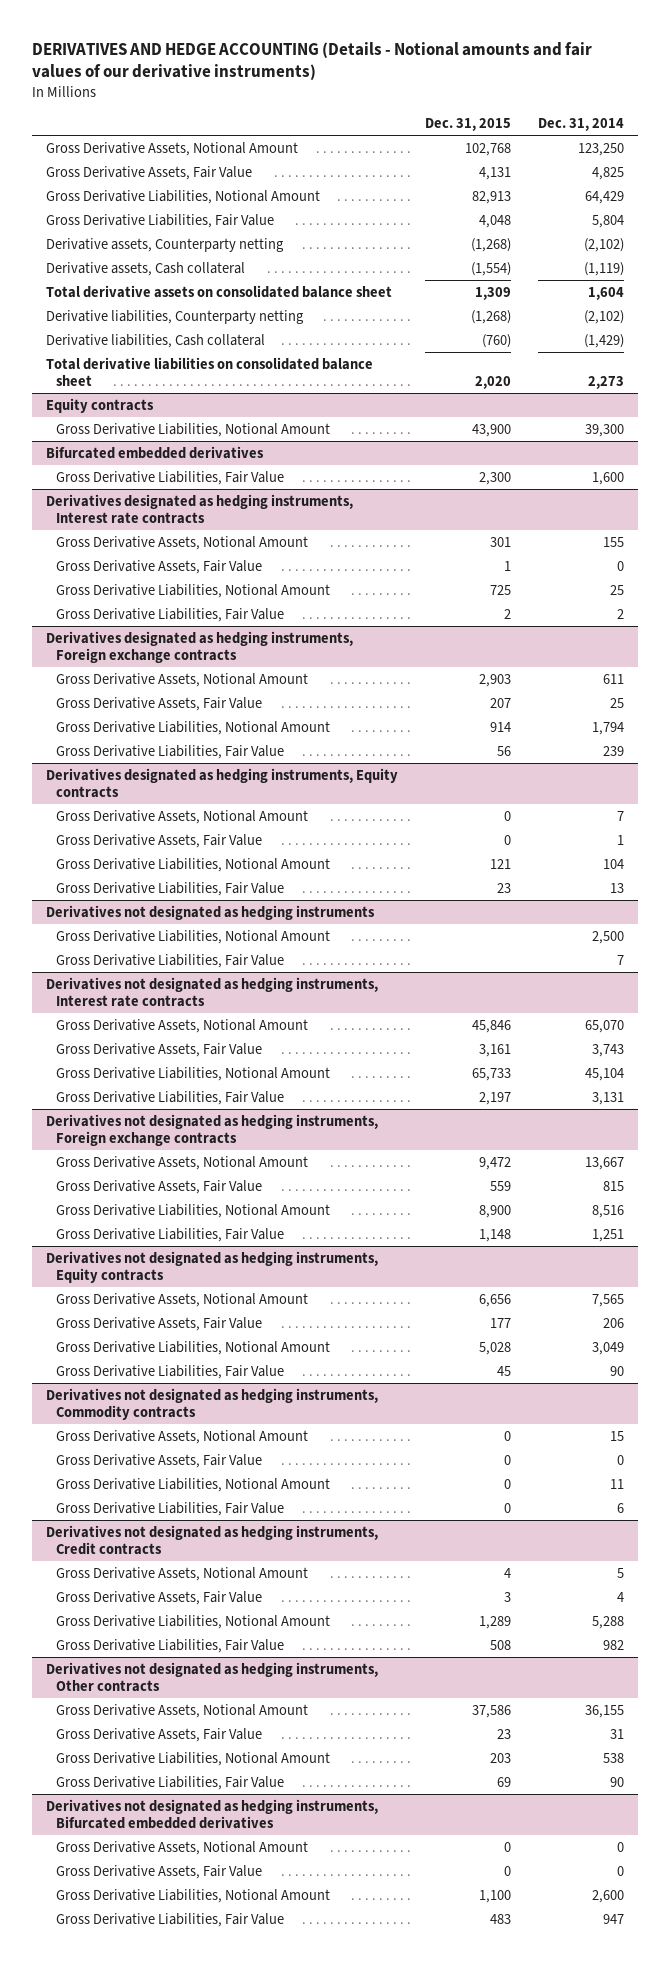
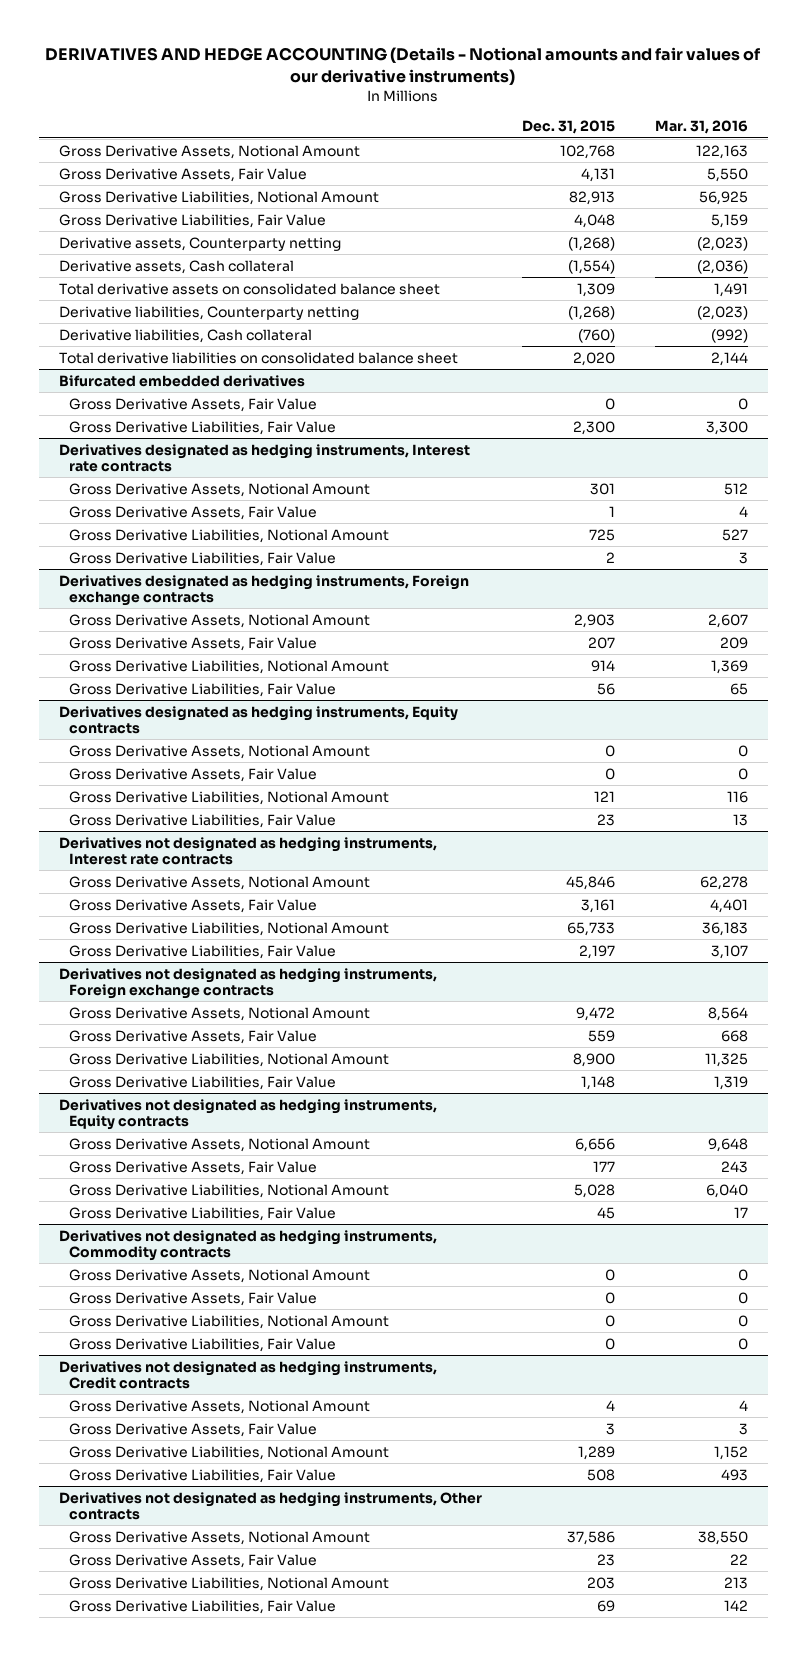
- | Dec. 31, 2015 | Dec. 31, 2014
+ | Dec. 31, 2015 | Mar. 31, 2016
- Equity contracts
- Gross Derivative Liabilities, Notional Amount | 43,900 | 39,300
@ Bifurcated embedded derivatives
+ Gross Derivative Assets, Fair Value | 0 | 0
- Derivatives not designated as hedging instruments
- Gross Derivative Liabilities, Notional Amount | | 2,500
- Gross Derivative Liabilities, Fair Value | | 7
- Derivatives not designated as hedging instruments, Bifurcated embedded derivatives
- Gross Derivative Assets, Notional Amount | 0 | 0
- Gross Derivative Assets, Fair Value | 0 | 0
- Gross Derivative Liabilities, Notional Amount | 1,100 | 2,600
- Gross Derivative Liabilities, Fair Value | 483 | 947

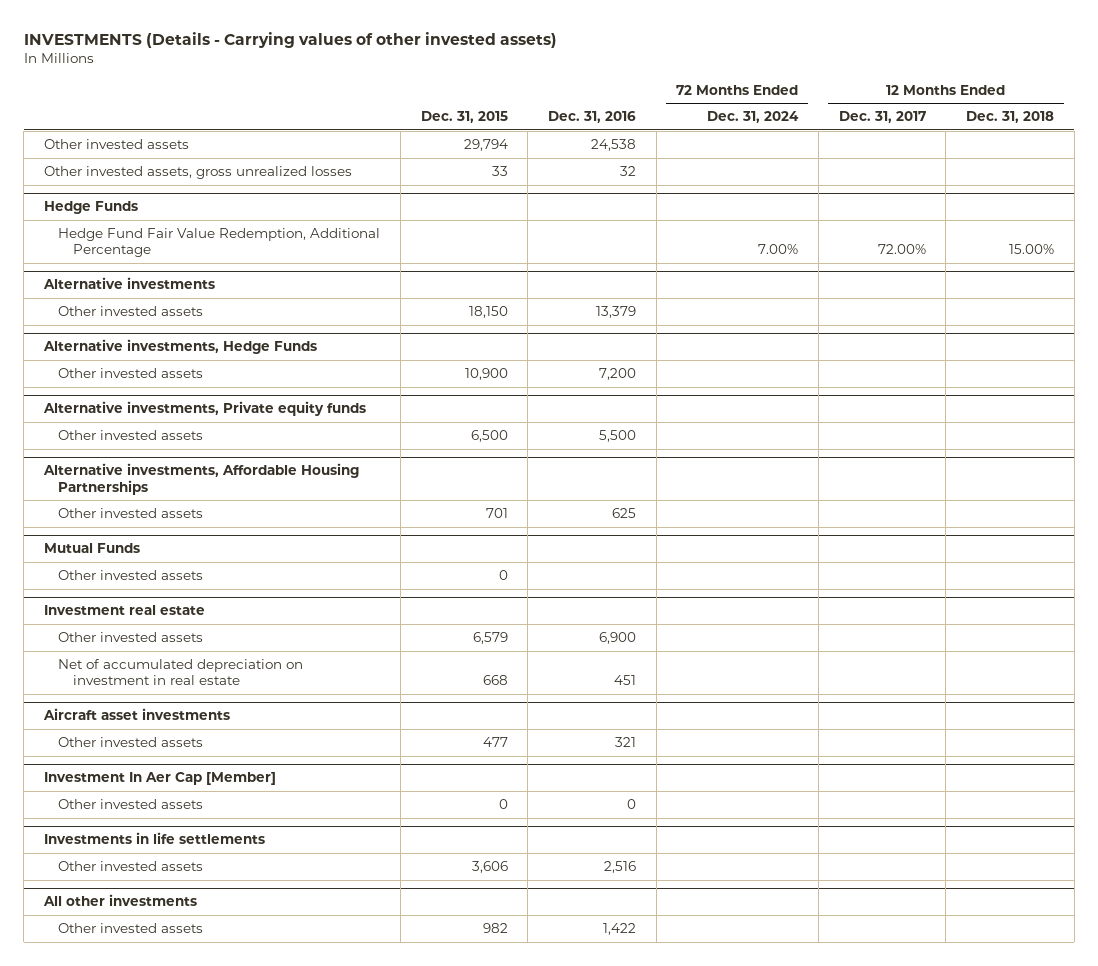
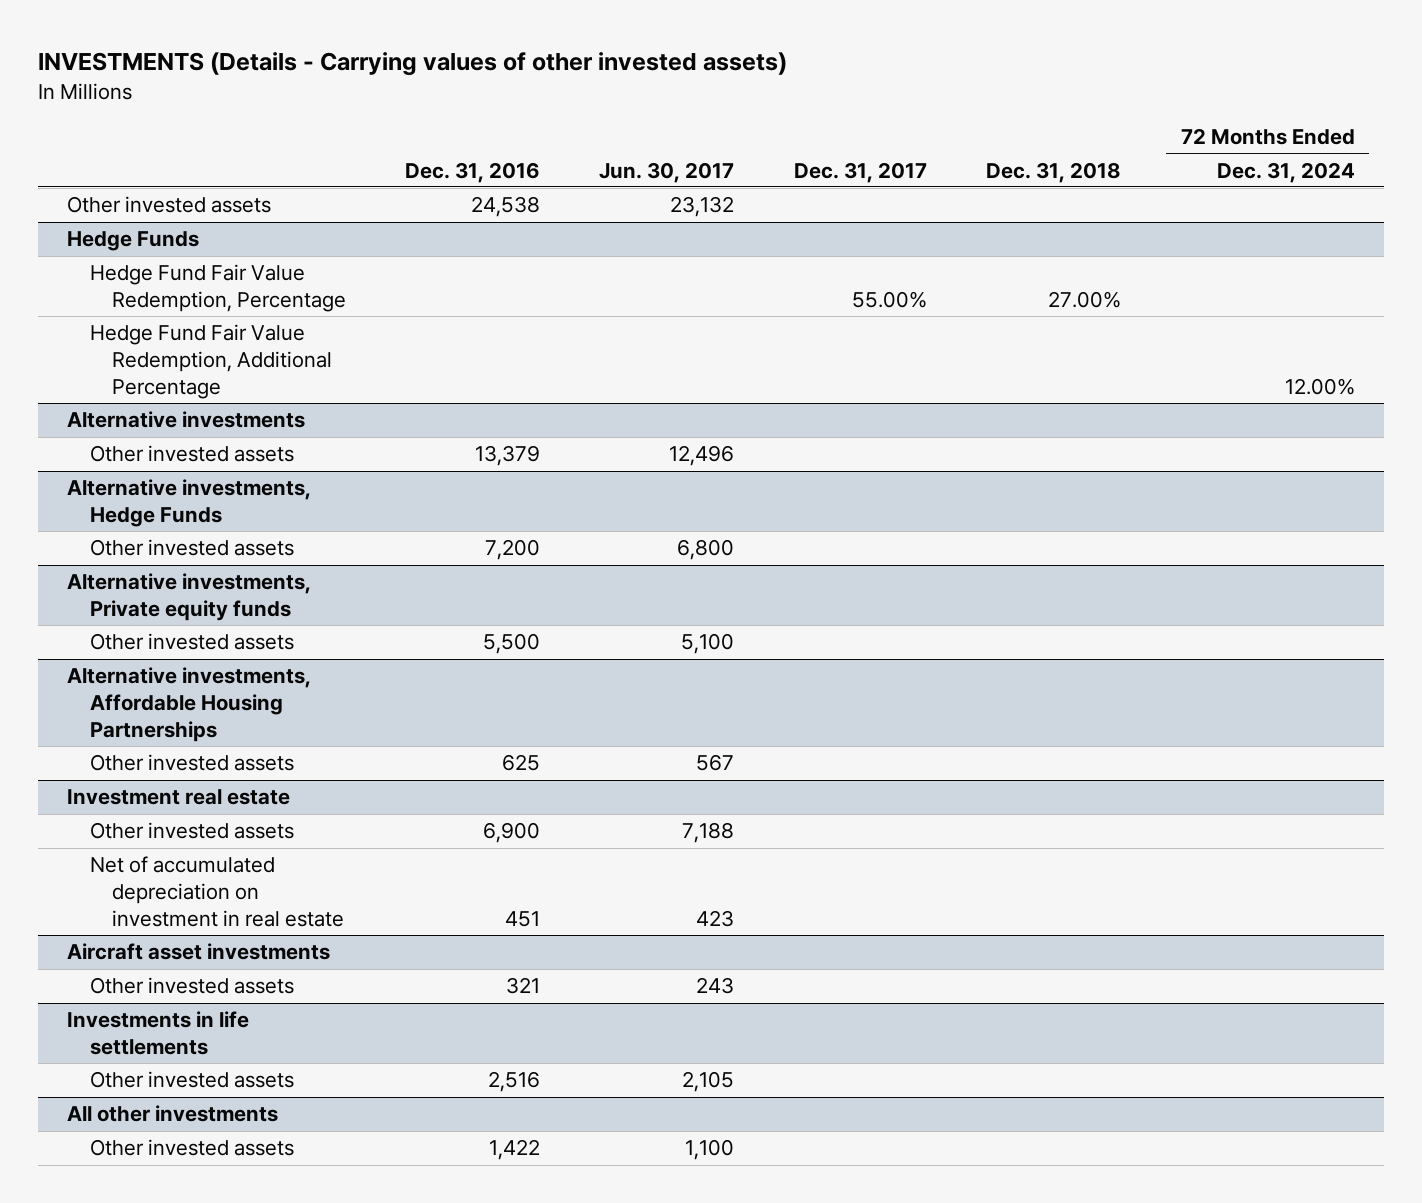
- | Dec. 31, 2015 | Dec. 31, 2016 | 72 Months Ended Dec. 31, 2024 | 12 Months Ended Dec. 31, 2017 | 12 Months Ended Dec. 31, 2018
+ | Dec. 31, 2016 | Jun. 30, 2017 | Dec. 31, 2017 | Dec. 31, 2018 | 72 Months Ended Dec. 31, 2024
- Other invested assets, gross unrealized losses | 33 | 32 | | |
@ Hedge Funds
- Hedge Fund Fair Value Redemption, Additional Percentage | | | 7.00% | 72.00% | 15.00%
+ Hedge Fund Fair Value Redemption, Percentage | | | 55.00% | 27.00% |
+ Hedge Fund Fair Value Redemption, Additional Percentage | | | | | 12.00%
- Mutual Funds
- Other invested assets | 0 | | | |
- Investment In Aer Cap [Member]
- Other invested assets | 0 | 0 | | |

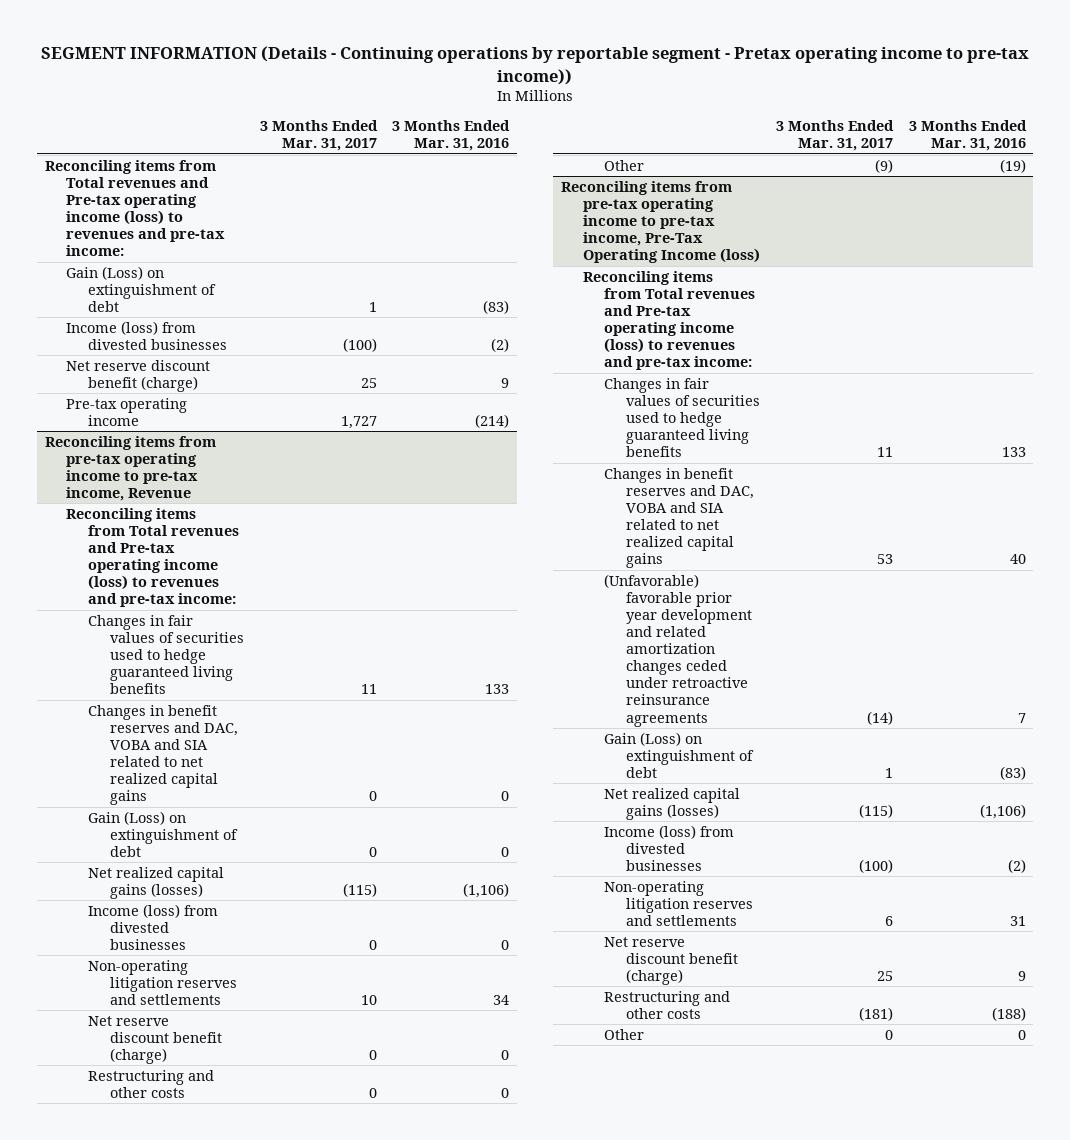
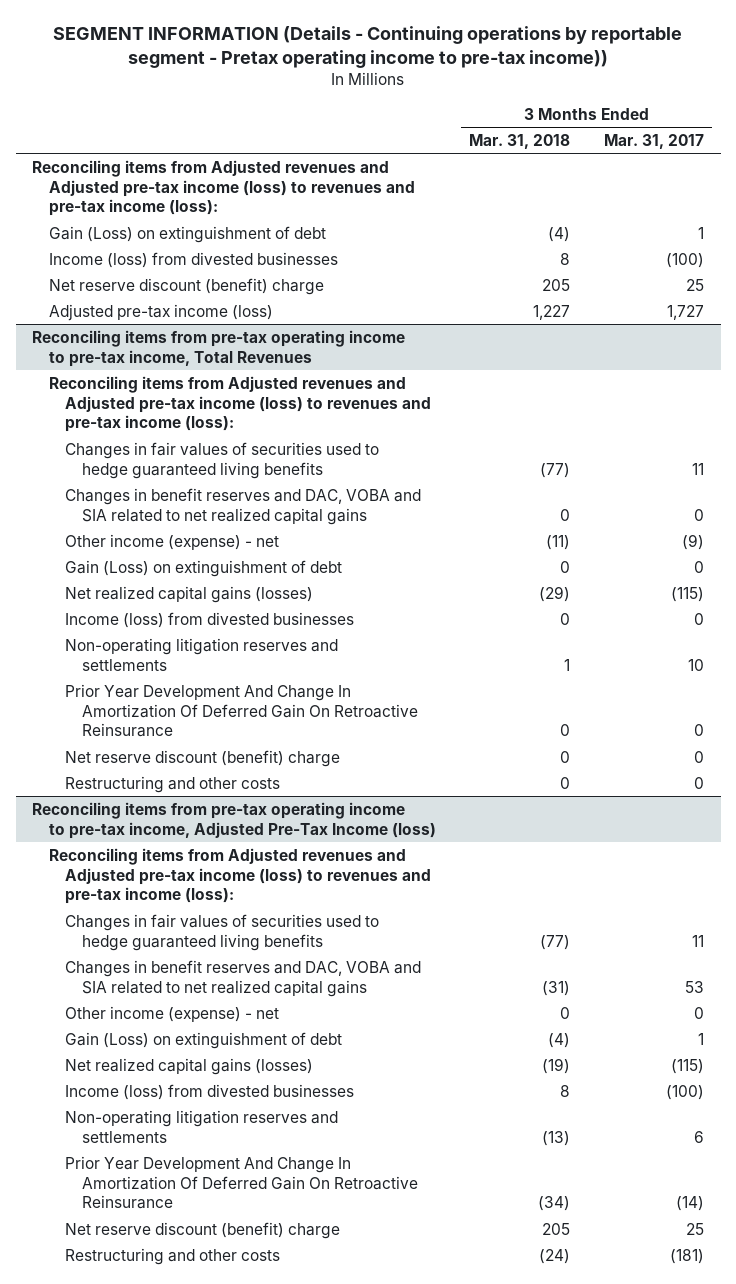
- | 3 Months Ended Mar. 31, 2017 | 3 Months Ended Mar. 31, 2016
+ | 3 Months Ended Mar. 31, 2018 | 3 Months Ended Mar. 31, 2017
- Reconciling items from Total revenues and Pre-tax operating income (loss) to revenues and pre-tax income:
+ Reconciling items from Adjusted revenues and Adjusted pre-tax income (loss) to revenues and pre-tax income (loss):
- Net reserve discount benefit (charge) | 25 | 9
- Pre-tax operating income | 1,727 | (214)
- Reconciling items from pre-tax operating income to pre-tax income, Revenue
- Reconciling items from Total revenues and Pre-tax operating income (loss) to revenues and pre-tax income:
+ Net reserve discount (benefit) charge | 205 | 25
+ Adjusted pre-tax income (loss) | 1,227 | 1,727
+ Reconciling items from pre-tax operating income to pre-tax income, Total Revenues
+ Reconciling items from Adjusted revenues and Adjusted pre-tax income (loss) to revenues and pre-tax income (loss):
+ Other income (expense) - net | (11) | (9)
- Net reserve discount benefit (charge) | 0 | 0
+ Prior Year Development And Change In Amortization Of Deferred Gain On Retroactive Reinsurance | 0 | 0
+ Net reserve discount (benefit) charge | 0 | 0
- Other | (9) | (19)
- Reconciling items from pre-tax operating income to pre-tax income, Pre-Tax Operating Income (loss)
- Reconciling items from Total revenues and Pre-tax operating income (loss) to revenues and pre-tax income:
+ Reconciling items from pre-tax operating income to pre-tax income, Adjusted Pre-Tax Income (loss)
+ Reconciling items from Adjusted revenues and Adjusted pre-tax income (loss) to revenues and pre-tax income (loss):
- (Unfavorable) favorable prior year development and related amortization changes ceded under retroactive reinsurance agreements | (14) | 7
+ Other income (expense) - net | 0 | 0
- Net reserve discount benefit (charge) | 25 | 9
+ Prior Year Development And Change In Amortization Of Deferred Gain On Retroactive Reinsurance | (34) | (14)
+ Net reserve discount (benefit) charge | 205 | 25
- Other | 0 | 0

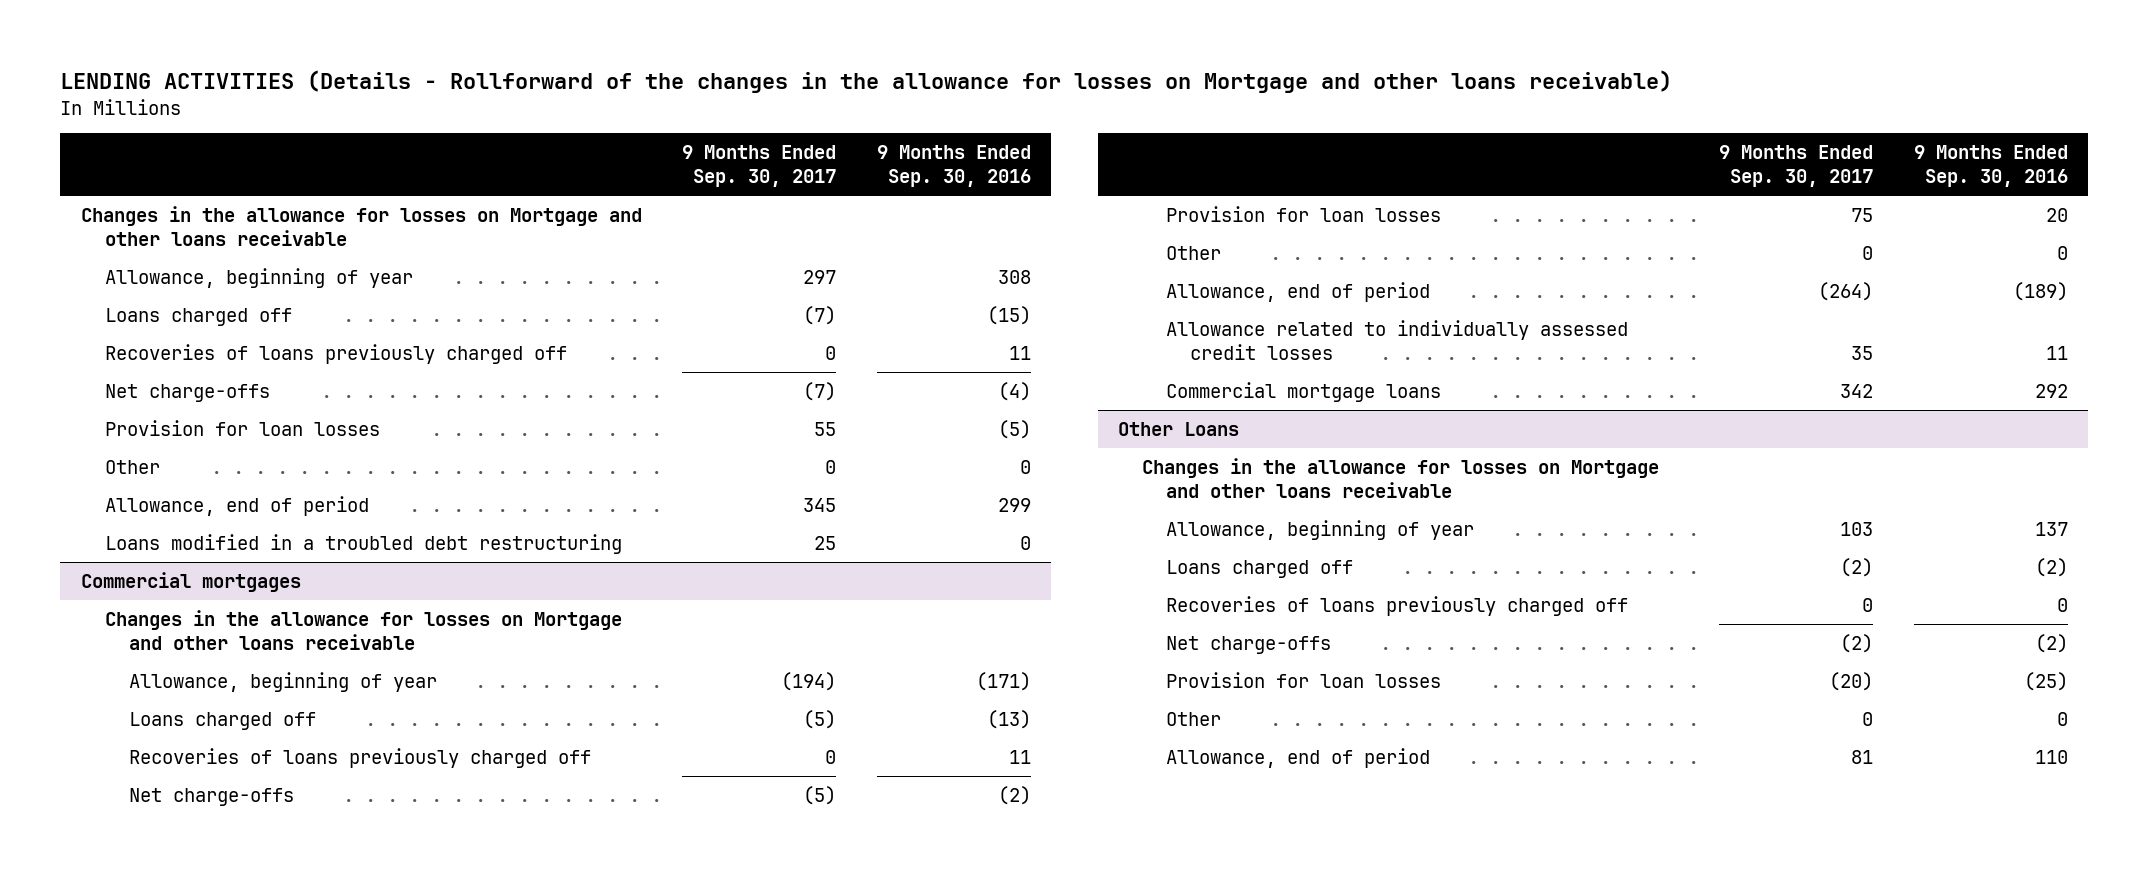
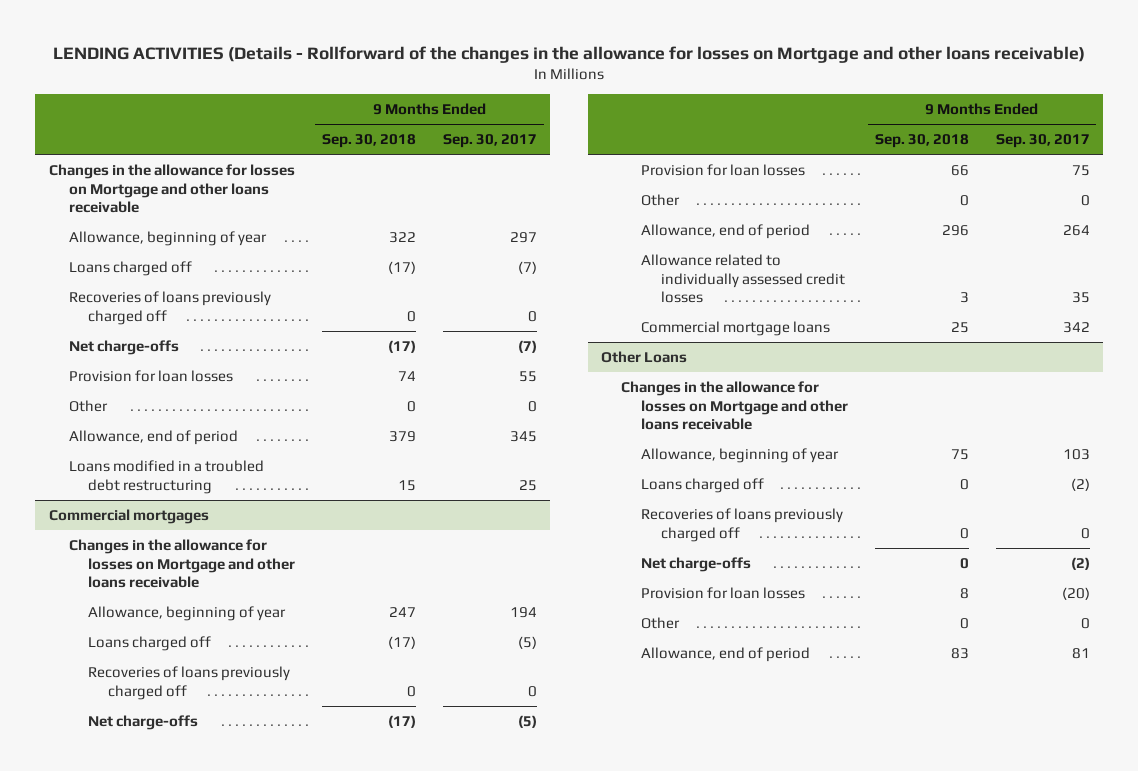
- | 9 Months Ended Sep. 30, 2017 | 9 Months Ended Sep. 30, 2016
+ | 9 Months Ended Sep. 30, 2018 | 9 Months Ended Sep. 30, 2017
@ Commercial mortgages
- Allowance, beginning of year | (194) | (171)
+ Allowance, beginning of year | 247 | 194
- Allowance, end of period | (264) | (189)
+ Allowance, end of period | 296 | 264

